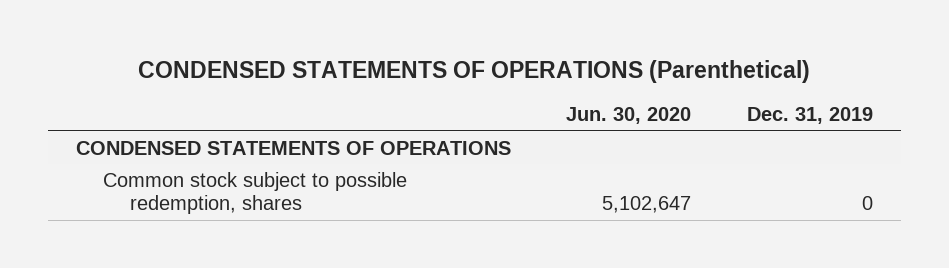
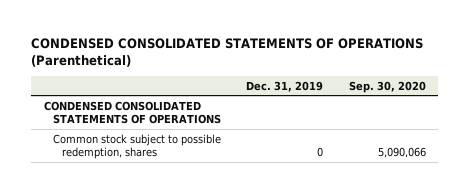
- CONDENSED STATEMENTS OF OPERATIONS (Parenthetical)
+ CONDENSED CONSOLIDATED STATEMENTS OF OPERATIONS (Parenthetical)
- | Jun. 30, 2020 | Dec. 31, 2019
+ | Dec. 31, 2019 | Sep. 30, 2020
- CONDENSED STATEMENTS OF OPERATIONS
+ CONDENSED CONSOLIDATED STATEMENTS OF OPERATIONS

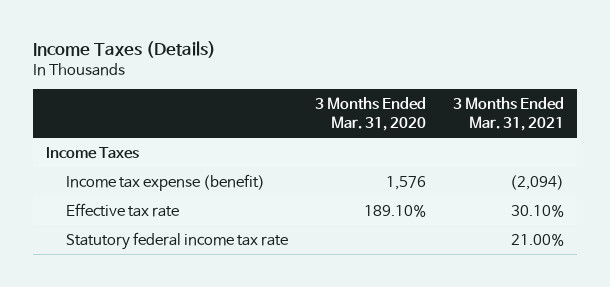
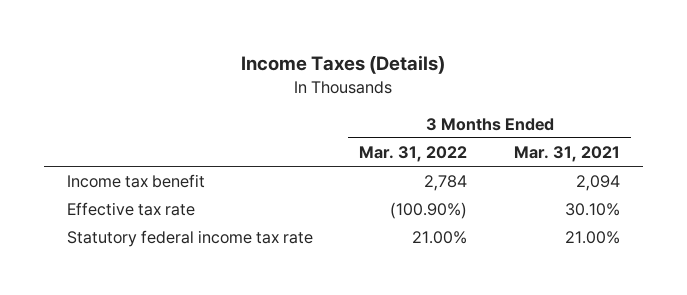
- | 3 Months Ended Mar. 31, 2020 | 3 Months Ended Mar. 31, 2021
+ | 3 Months Ended Mar. 31, 2022 | 3 Months Ended Mar. 31, 2021
- Income Taxes
- Income tax expense (benefit) | 1,576 | (2,094)
+ Income tax benefit | 2,784 | 2,094

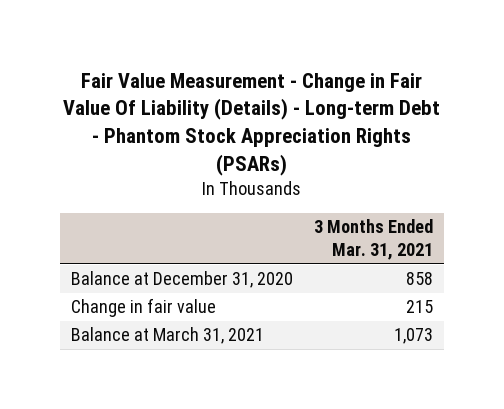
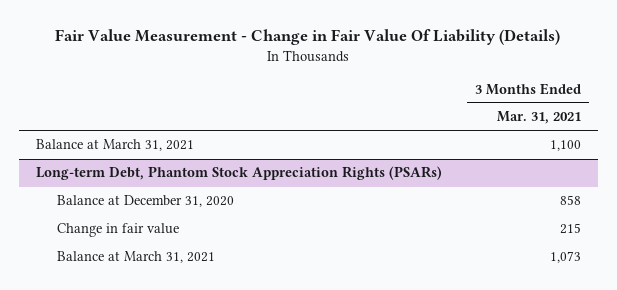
- Fair Value Measurement - Change in Fair Value Of Liability (Details) - Long-term Debt - Phantom Stock Appreciation Rights (PSARs)
+ Fair Value Measurement - Change in Fair Value Of Liability (Details)
+ Balance at March 31, 2021 | 1,100
+ Long-term Debt, Phantom Stock Appreciation Rights (PSARs)

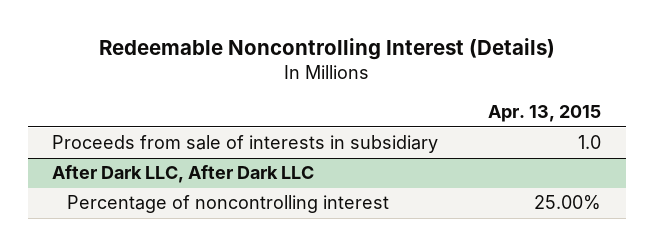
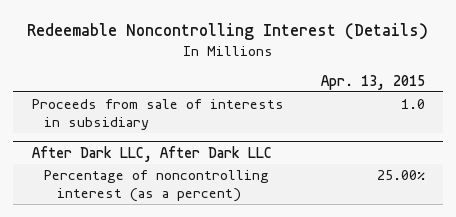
@ After Dark LLC, After Dark LLC
- Percentage of noncontrolling interest | 25.00%
+ Percentage of noncontrolling interest (as a percent) | 25.00%

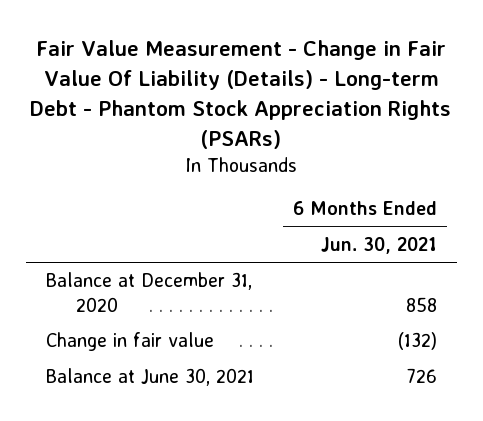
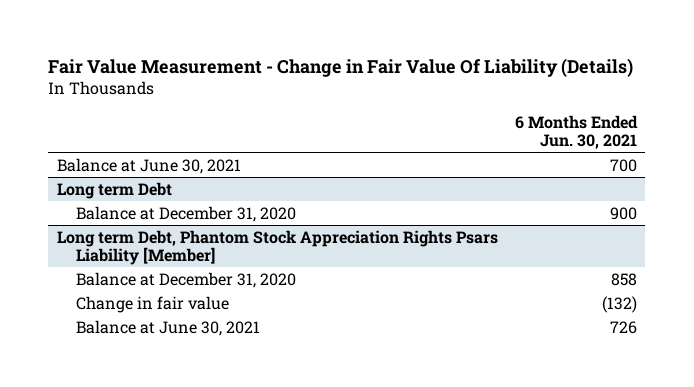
- Fair Value Measurement - Change in Fair Value Of Liability (Details) - Long-term Debt - Phantom Stock Appreciation Rights (PSARs)
+ Fair Value Measurement - Change in Fair Value Of Liability (Details)
+ Balance at June 30, 2021 | 700
+ Long term Debt
+ Balance at December 31, 2020 | 900
+ Long term Debt, Phantom Stock Appreciation Rights Psars Liability [Member]

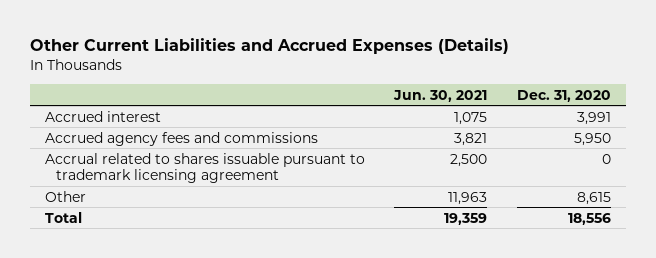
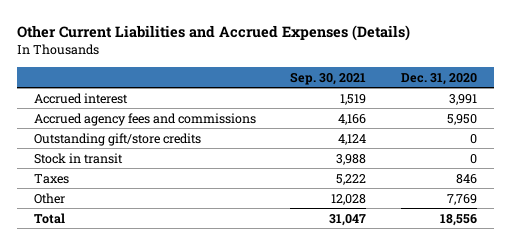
- | Jun. 30, 2021 | Dec. 31, 2020
+ | Sep. 30, 2021 | Dec. 31, 2020
- Accrual related to shares issuable pursuant to trademark licensing agreement | 2,500 | 0
- Other | 11,963 | 8,615
+ Outstanding gift/store credits | 4,124 | 0
+ Stock in transit | 3,988 | 0
+ Taxes | 5,222 | 846
+ Other | 12,028 | 7,769

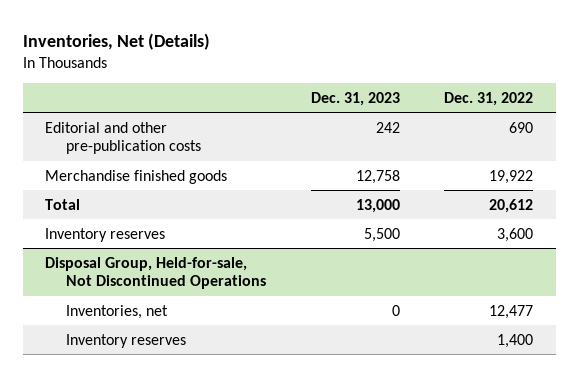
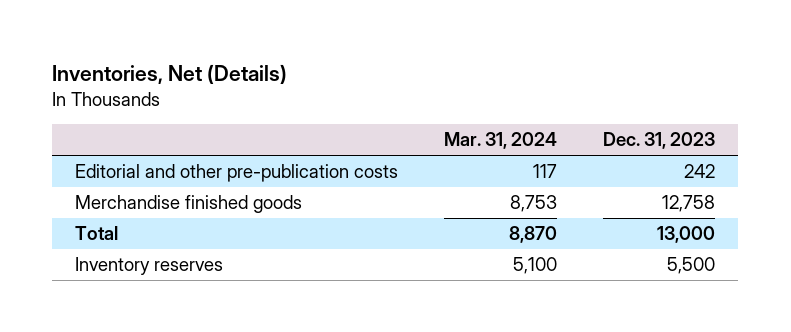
- | Dec. 31, 2023 | Dec. 31, 2022
+ | Mar. 31, 2024 | Dec. 31, 2023
- Disposal Group, Held-for-sale, Not Discontinued Operations
- Inventories, net | 0 | 12,477
- Inventory reserves | | 1,400

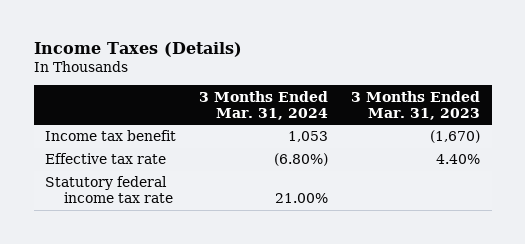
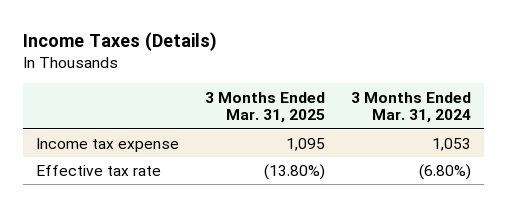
- | 3 Months Ended Mar. 31, 2024 | 3 Months Ended Mar. 31, 2023
+ | 3 Months Ended Mar. 31, 2025 | 3 Months Ended Mar. 31, 2024
- Income tax benefit | 1,053 | (1,670)
+ Income tax expense | 1,095 | 1,053
- Statutory federal income tax rate | 21.00% |

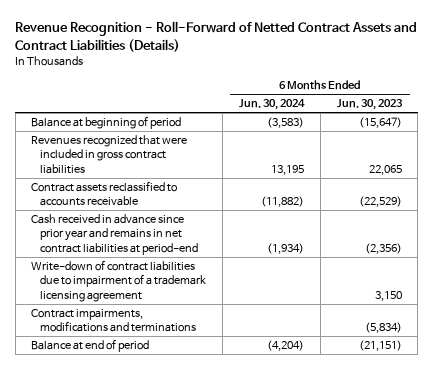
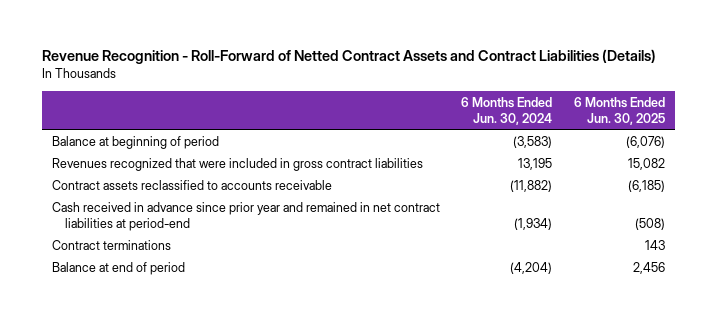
- | 6 Months Ended Jun. 30, 2024 | 6 Months Ended Jun. 30, 2023
+ | 6 Months Ended Jun. 30, 2024 | 6 Months Ended Jun. 30, 2025
- Cash received in advance since prior year and remains in net contract liabilities at period-end | (1,934) | (2,356)
- Write-down of contract liabilities due to impairment of a trademark licensing agreement | | 3,150
- Contract impairments, modifications and terminations | | (5,834)
+ Cash received in advance since prior year and remained in net contract liabilities at period-end | (1,934) | (508)
+ Contract terminations | | 143

